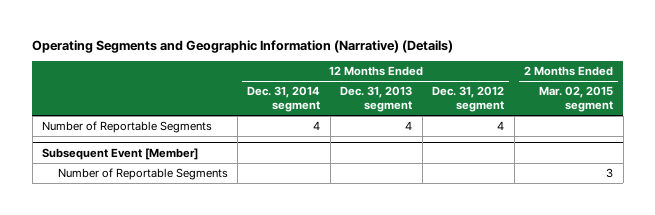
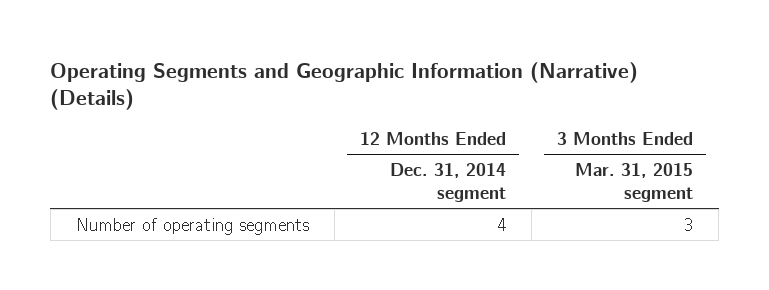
- | 12 Months Ended Dec. 31, 2014 segment | 12 Months Ended Dec. 31, 2013 segment | 12 Months Ended Dec. 31, 2012 segment | 2 Months Ended Mar. 02, 2015 segment
+ | 12 Months Ended Dec. 31, 2014 segment | 3 Months Ended Mar. 31, 2015 segment
- Number of Reportable Segments | 4 | 4 | 4 |
- Subsequent Event [Member]
- Number of Reportable Segments | | | | 3
+ Number of operating segments | 4 | 3

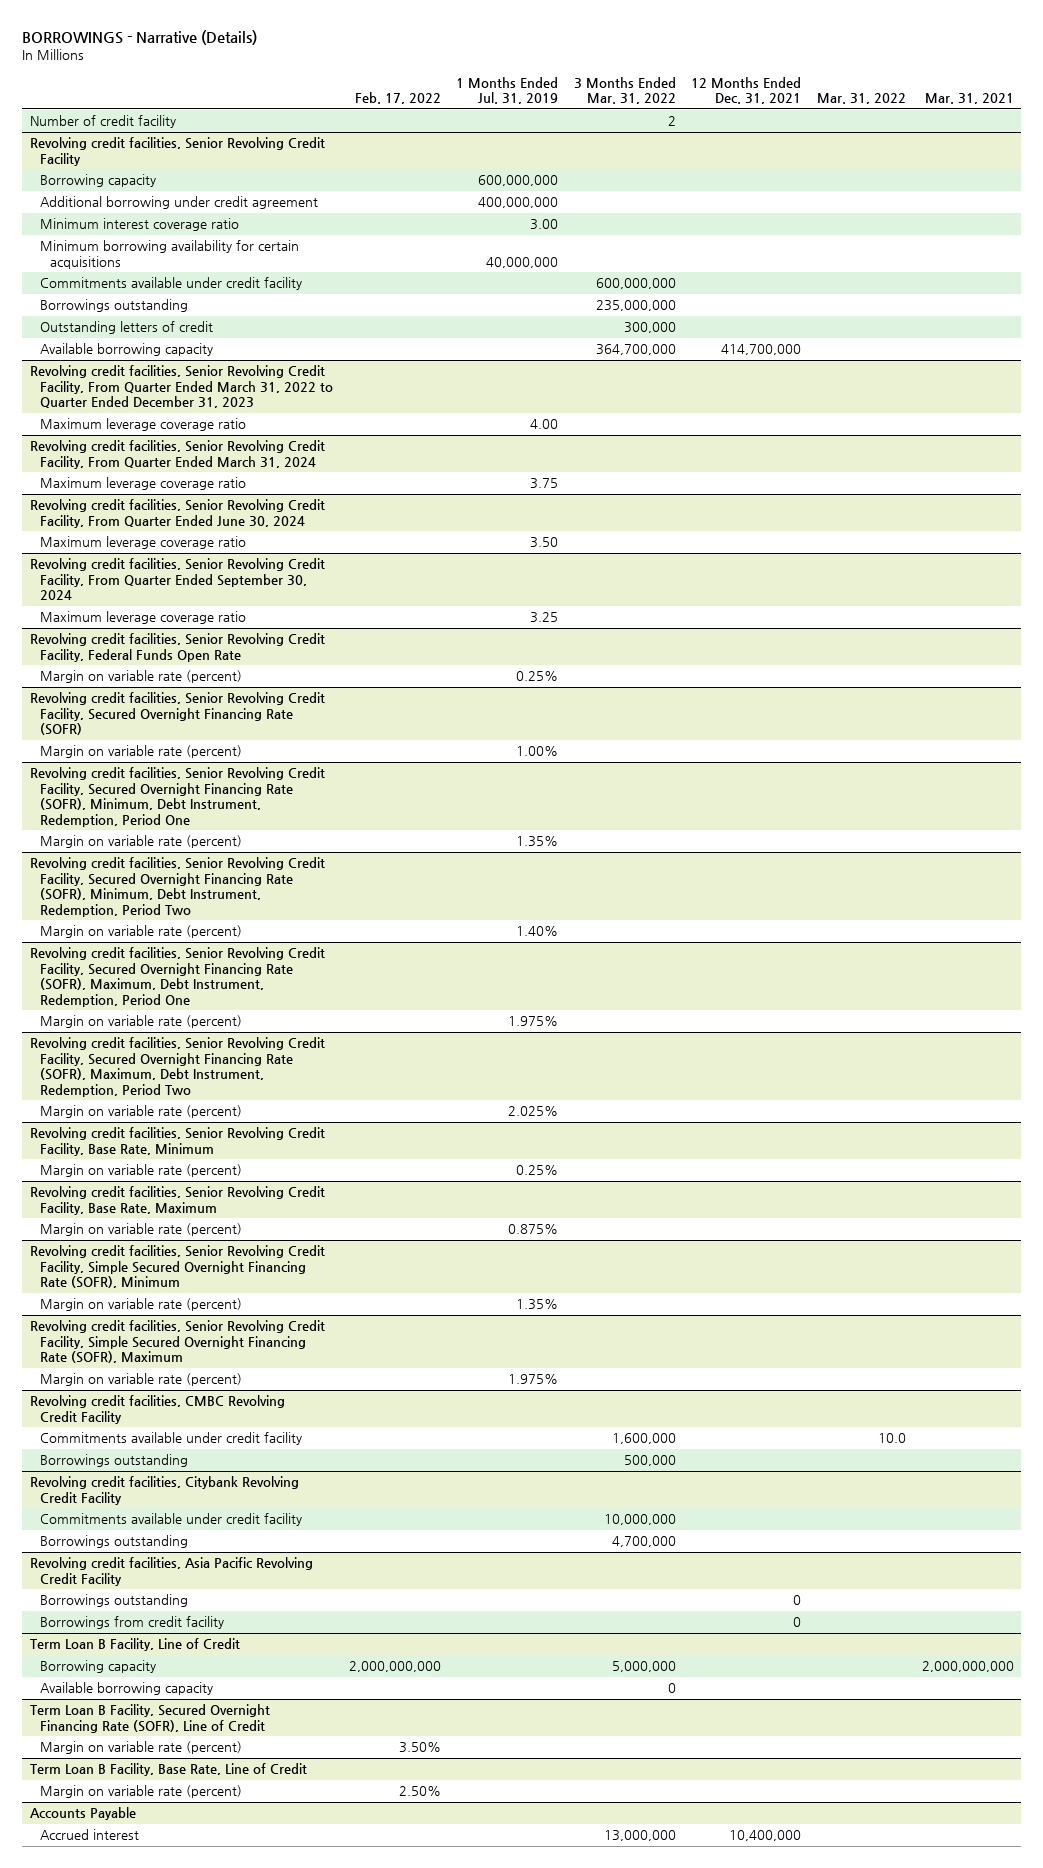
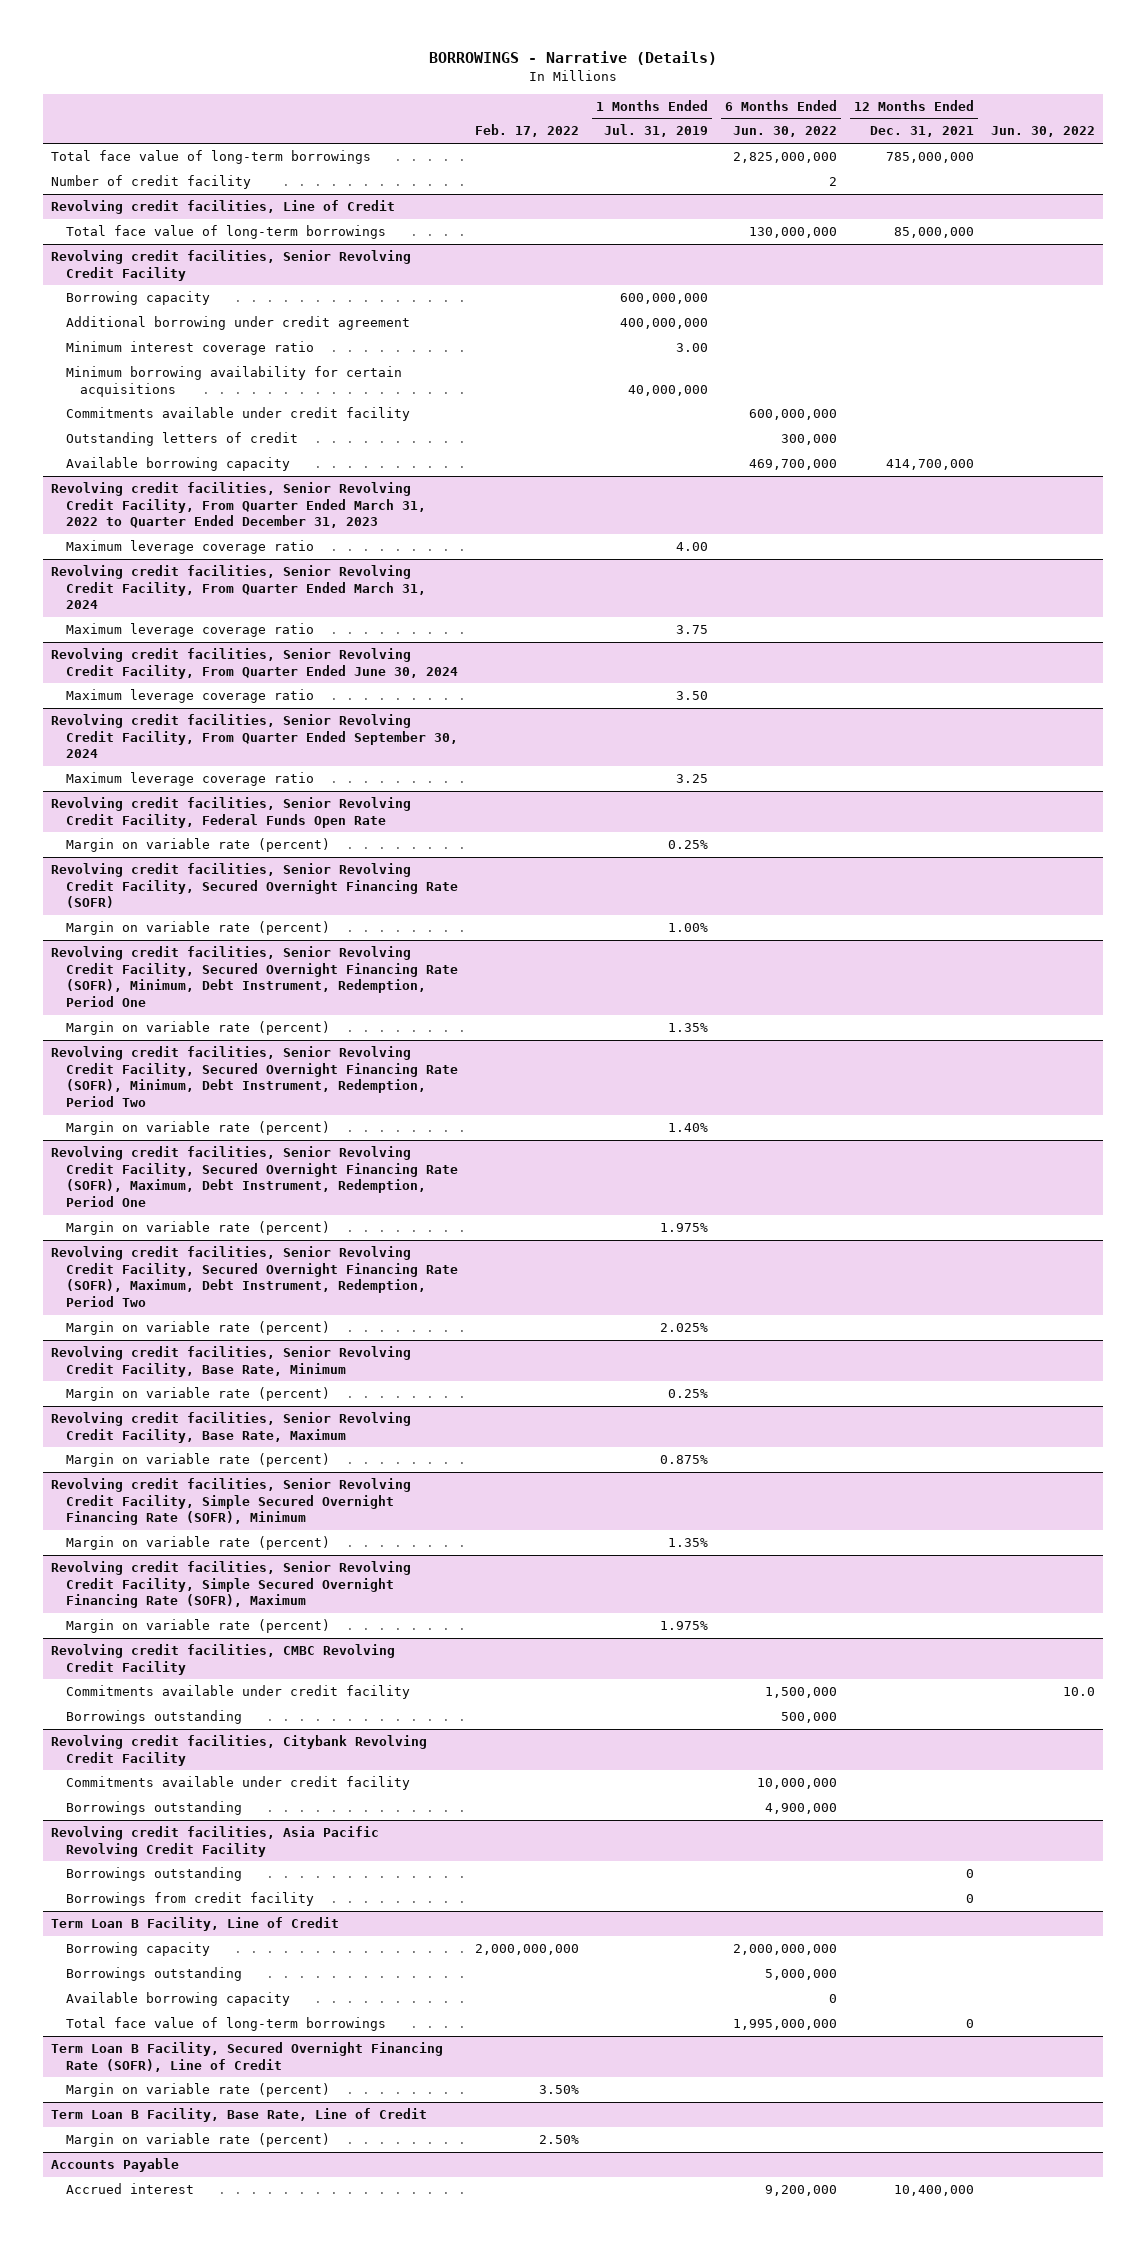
- | Feb. 17, 2022 | 1 Months Ended Jul. 31, 2019 | 3 Months Ended Mar. 31, 2022 | 12 Months Ended Dec. 31, 2021 | Mar. 31, 2022 | Mar. 31, 2021
+ | Feb. 17, 2022 | 1 Months Ended Jul. 31, 2019 | 6 Months Ended Jun. 30, 2022 | 12 Months Ended Dec. 31, 2021 | Jun. 30, 2022
+ Total face value of long-term borrowings | | | 2,825,000,000 | 785,000,000 |
+ Revolving credit facilities, Line of Credit
+ Total face value of long-term borrowings | | | 130,000,000 | 85,000,000 |
@ Revolving credit facilities, Senior Revolving Credit Facility
- Borrowings outstanding | | | 235,000,000 | | |
@ Term Loan B Facility, Line of Credit
+ Borrowings outstanding | | | 5,000,000 | |
+ Total face value of long-term borrowings | | | 1,995,000,000 | 0 |

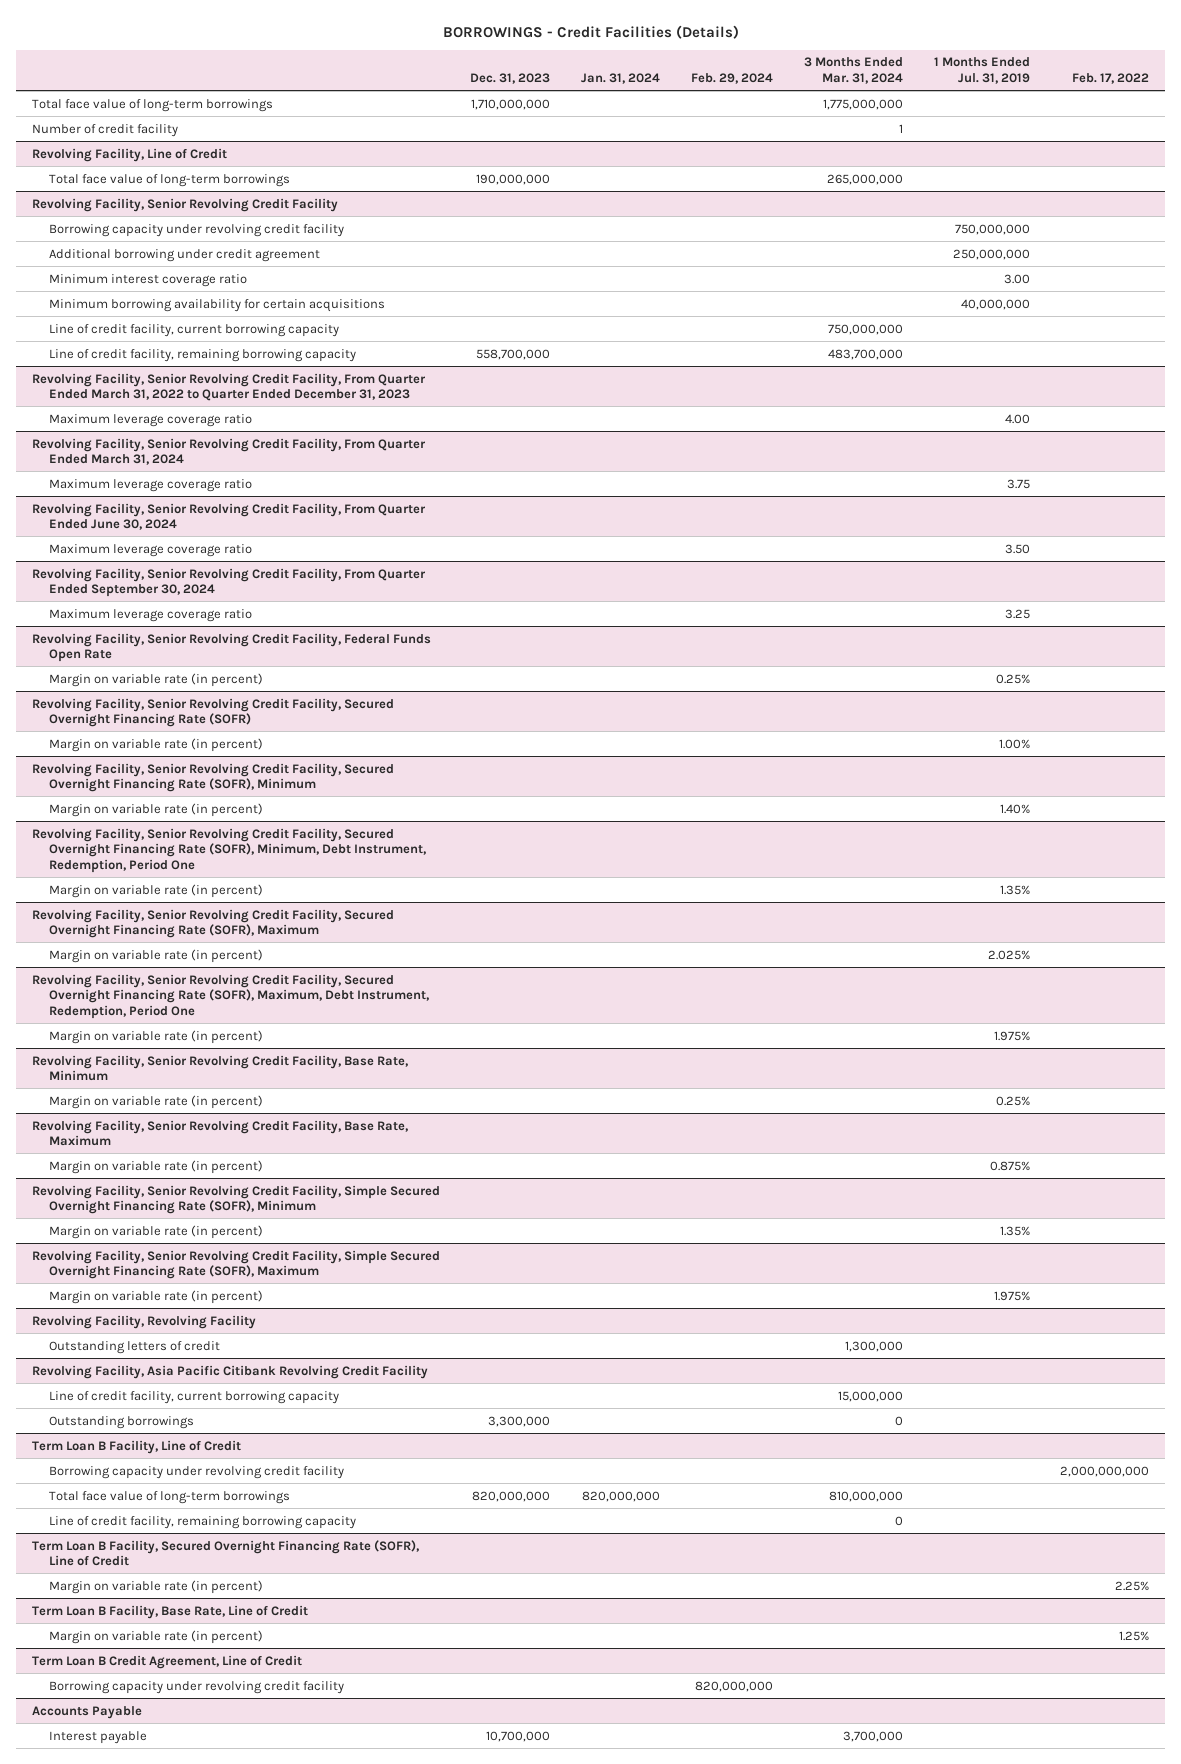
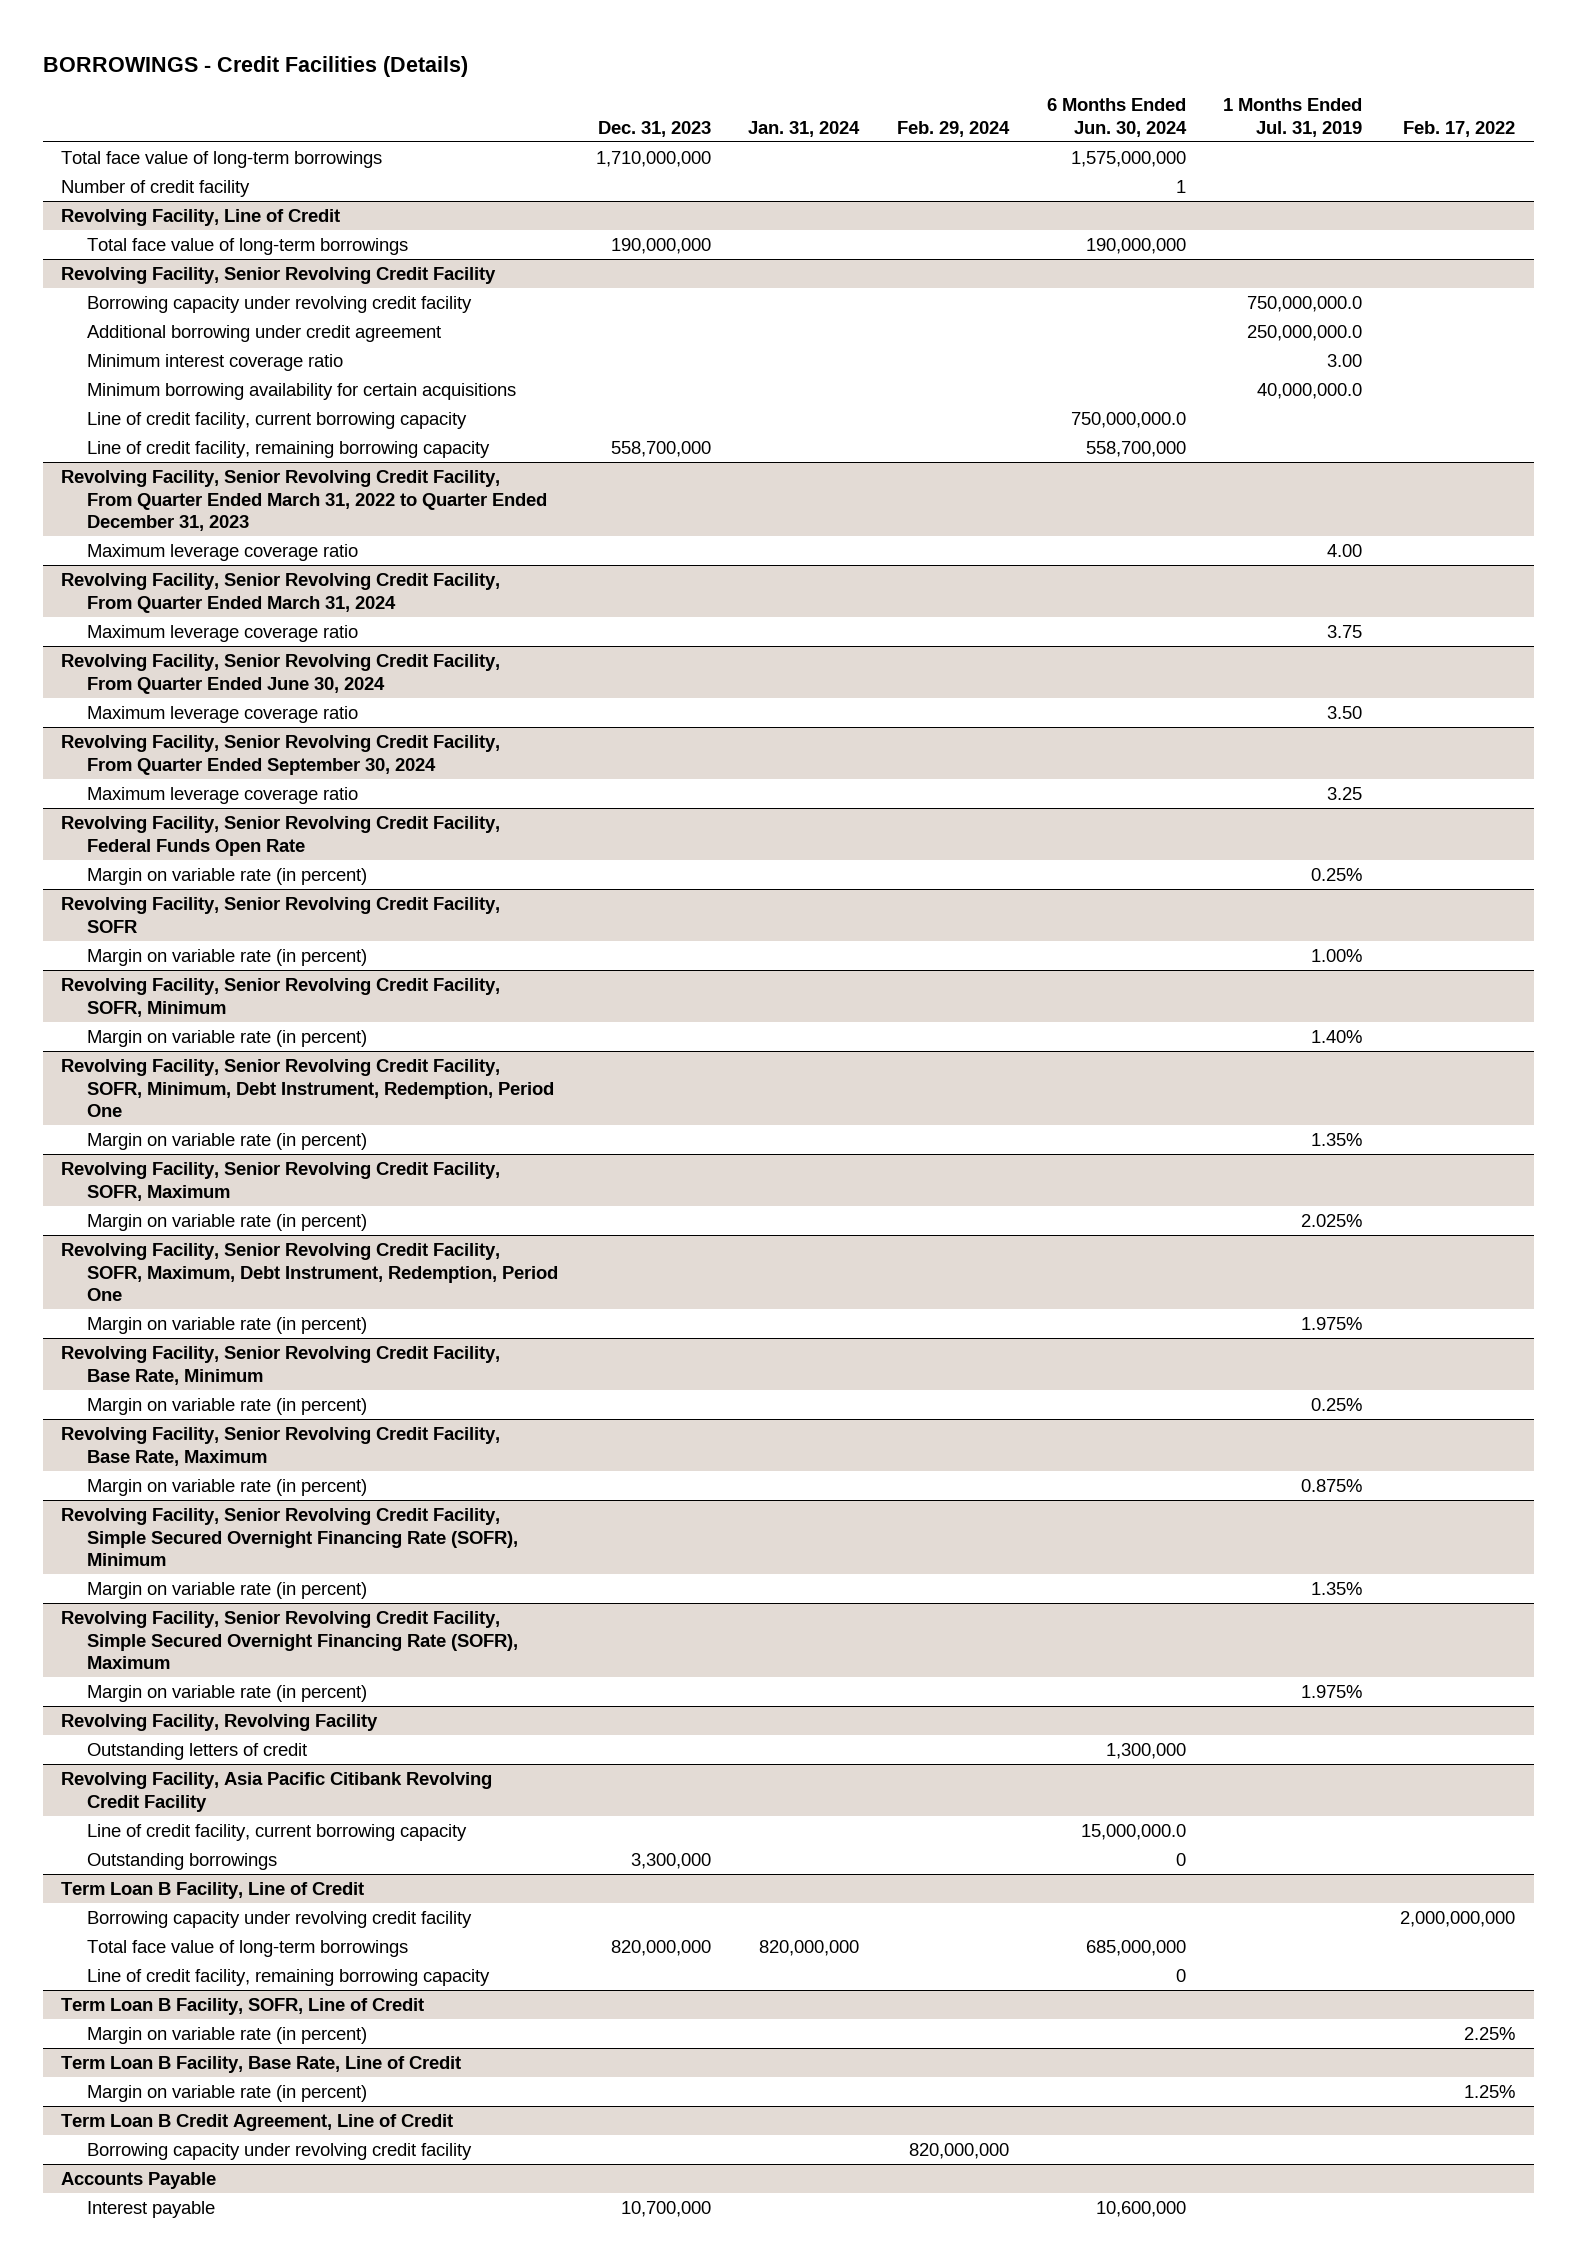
- | Dec. 31, 2023 | Jan. 31, 2024 | Feb. 29, 2024 | 3 Months Ended Mar. 31, 2024 | 1 Months Ended Jul. 31, 2019 | Feb. 17, 2022
+ | Dec. 31, 2023 | Jan. 31, 2024 | Feb. 29, 2024 | 6 Months Ended Jun. 30, 2024 | 1 Months Ended Jul. 31, 2019 | Feb. 17, 2022
@ Revolving Facility, Senior Revolving Credit Facility
- Borrowing capacity under revolving credit facility | | | | | 750,000,000 |
- Additional borrowing under credit agreement | | | | | 250,000,000 |
+ Borrowing capacity under revolving credit facility | | | | | 750,000,000.0 |
+ Additional borrowing under credit agreement | | | | | 250,000,000.0 |
- Minimum borrowing availability for certain acquisitions | | | | | 40,000,000 |
+ Minimum borrowing availability for certain acquisitions | | | | | 40,000,000.0 |
- Revolving Facility, Senior Revolving Credit Facility, Secured Overnight Financing Rate (SOFR)
+ Revolving Facility, Senior Revolving Credit Facility, SOFR
- Revolving Facility, Senior Revolving Credit Facility, Secured Overnight Financing Rate (SOFR), Minimum
+ Revolving Facility, Senior Revolving Credit Facility, SOFR, Minimum
- Revolving Facility, Senior Revolving Credit Facility, Secured Overnight Financing Rate (SOFR), Minimum, Debt Instrument, Redemption, Period One
+ Revolving Facility, Senior Revolving Credit Facility, SOFR, Minimum, Debt Instrument, Redemption, Period One
- Revolving Facility, Senior Revolving Credit Facility, Secured Overnight Financing Rate (SOFR), Maximum
+ Revolving Facility, Senior Revolving Credit Facility, SOFR, Maximum
- Revolving Facility, Senior Revolving Credit Facility, Secured Overnight Financing Rate (SOFR), Maximum, Debt Instrument, Redemption, Period One
+ Revolving Facility, Senior Revolving Credit Facility, SOFR, Maximum, Debt Instrument, Redemption, Period One
- Term Loan B Facility, Secured Overnight Financing Rate (SOFR), Line of Credit
+ Term Loan B Facility, SOFR, Line of Credit

